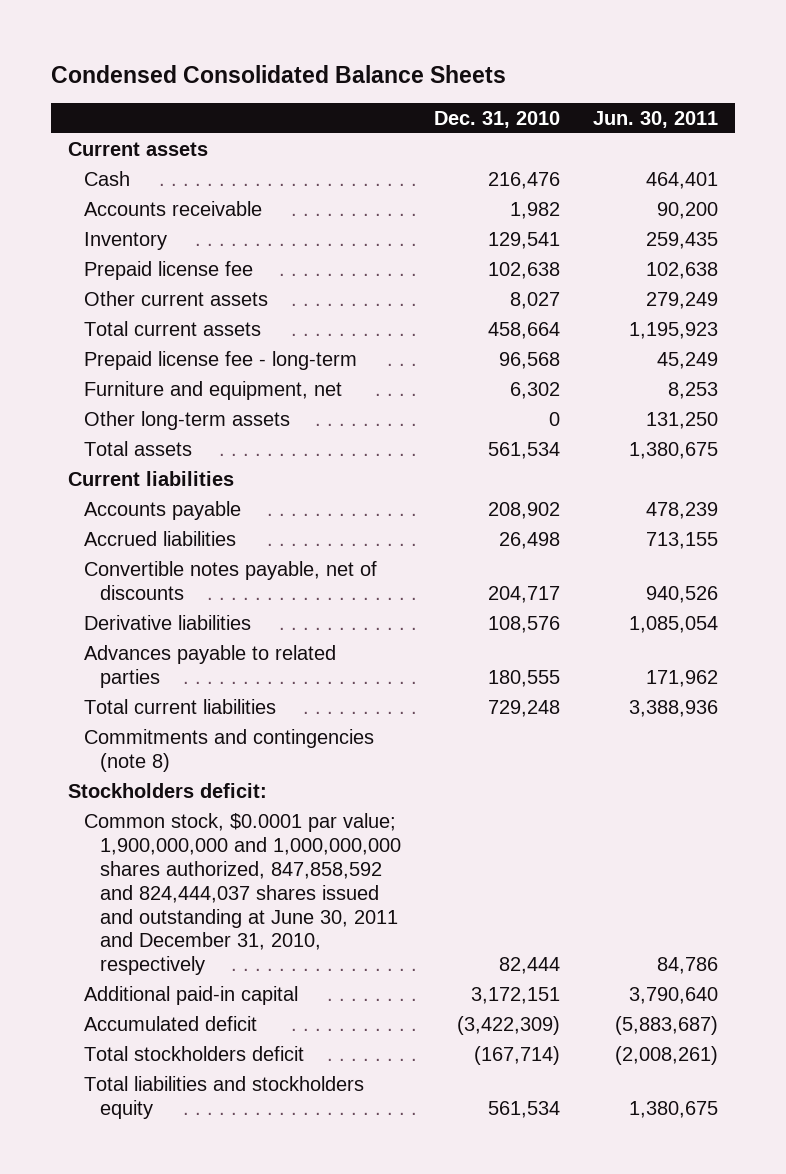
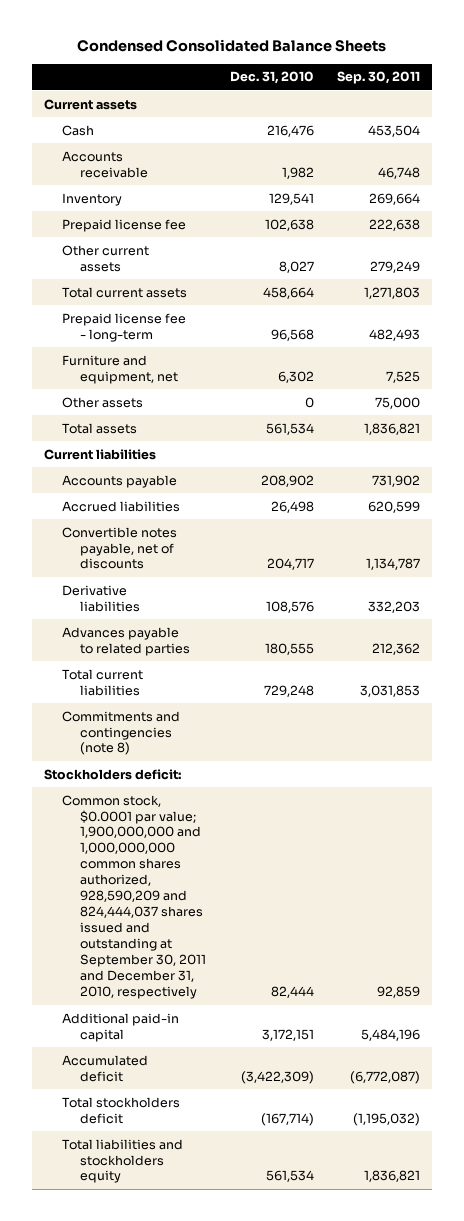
- | Dec. 31, 2010 | Jun. 30, 2011
+ | Dec. 31, 2010 | Sep. 30, 2011
- Other long-term assets | 0 | 131,250
+ Other assets | 0 | 75,000
- Common stock, $0.0001 par value; 1,900,000,000 and 1,000,000,000 shares authorized, 847,858,592 and 824,444,037 shares issued and outstanding at June 30, 2011 and December 31, 2010, respectively | 82,444 | 84,786
+ Common stock, $0.0001 par value; 1,900,000,000 and 1,000,000,000 common shares authorized, 928,590,209 and 824,444,037 shares issued and outstanding at September 30, 2011 and December 31, 2010, respectively | 82,444 | 92,859

